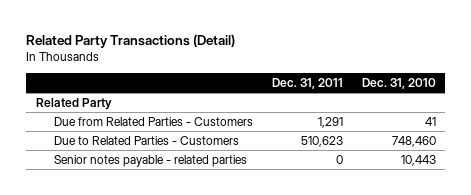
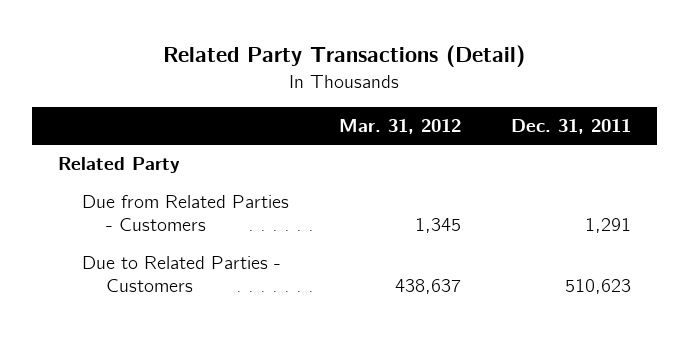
- | Dec. 31, 2011 | Dec. 31, 2010
+ | Mar. 31, 2012 | Dec. 31, 2011
- Senior notes payable - related parties | 0 | 10,443

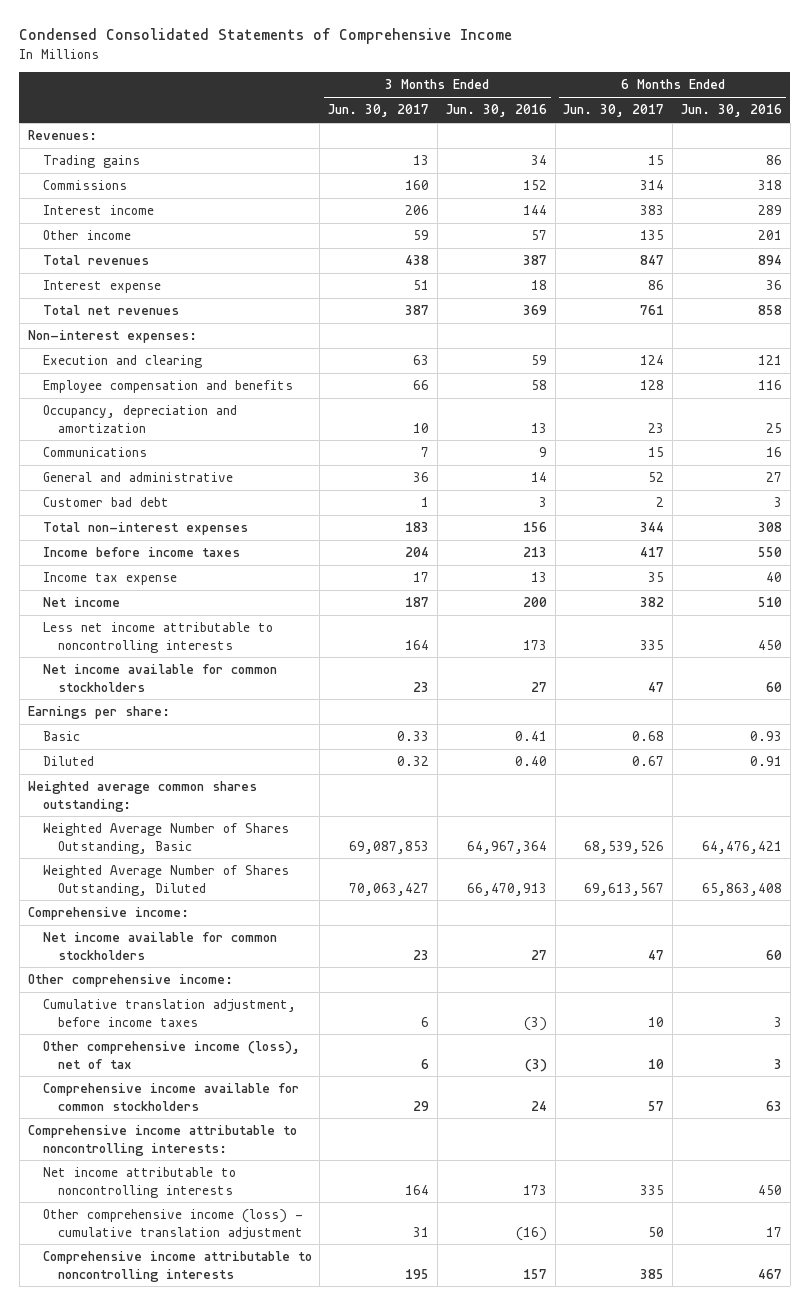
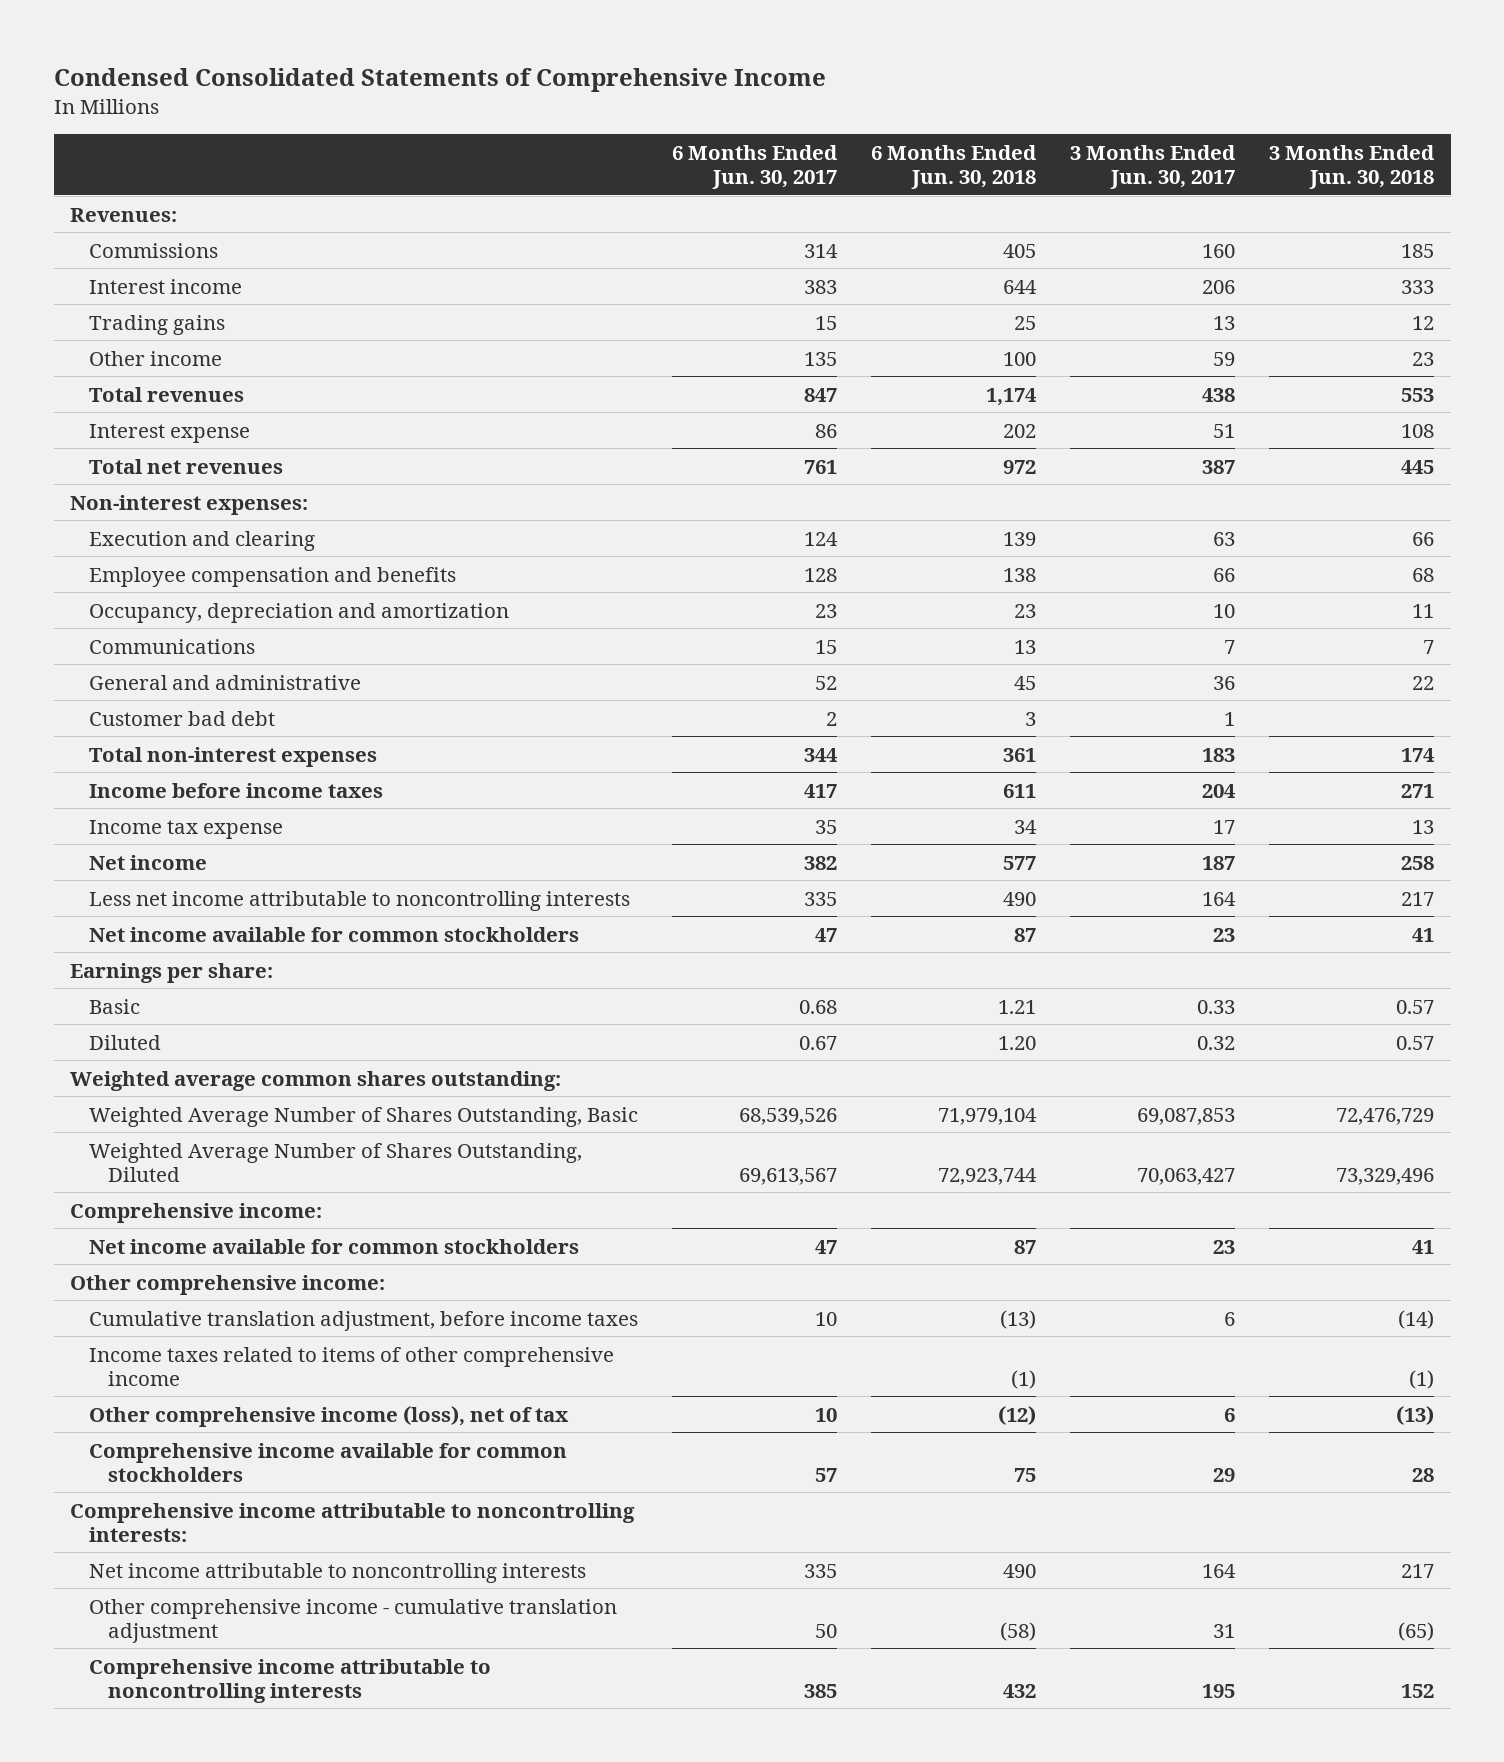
- | 3 Months Ended Jun. 30, 2017 | 3 Months Ended Jun. 30, 2016 | 6 Months Ended Jun. 30, 2017 | 6 Months Ended Jun. 30, 2016
+ | 6 Months Ended Jun. 30, 2017 | 6 Months Ended Jun. 30, 2018 | 3 Months Ended Jun. 30, 2017 | 3 Months Ended Jun. 30, 2018
moved down: Trading gains | 15 | 25 | 13 | 12
+ Income taxes related to items of other comprehensive income | | (1) | | (1)
- Other comprehensive income (loss) - cumulative translation adjustment | 31 | (16) | 50 | 17
+ Other comprehensive income - cumulative translation adjustment | 50 | (58) | 31 | (65)

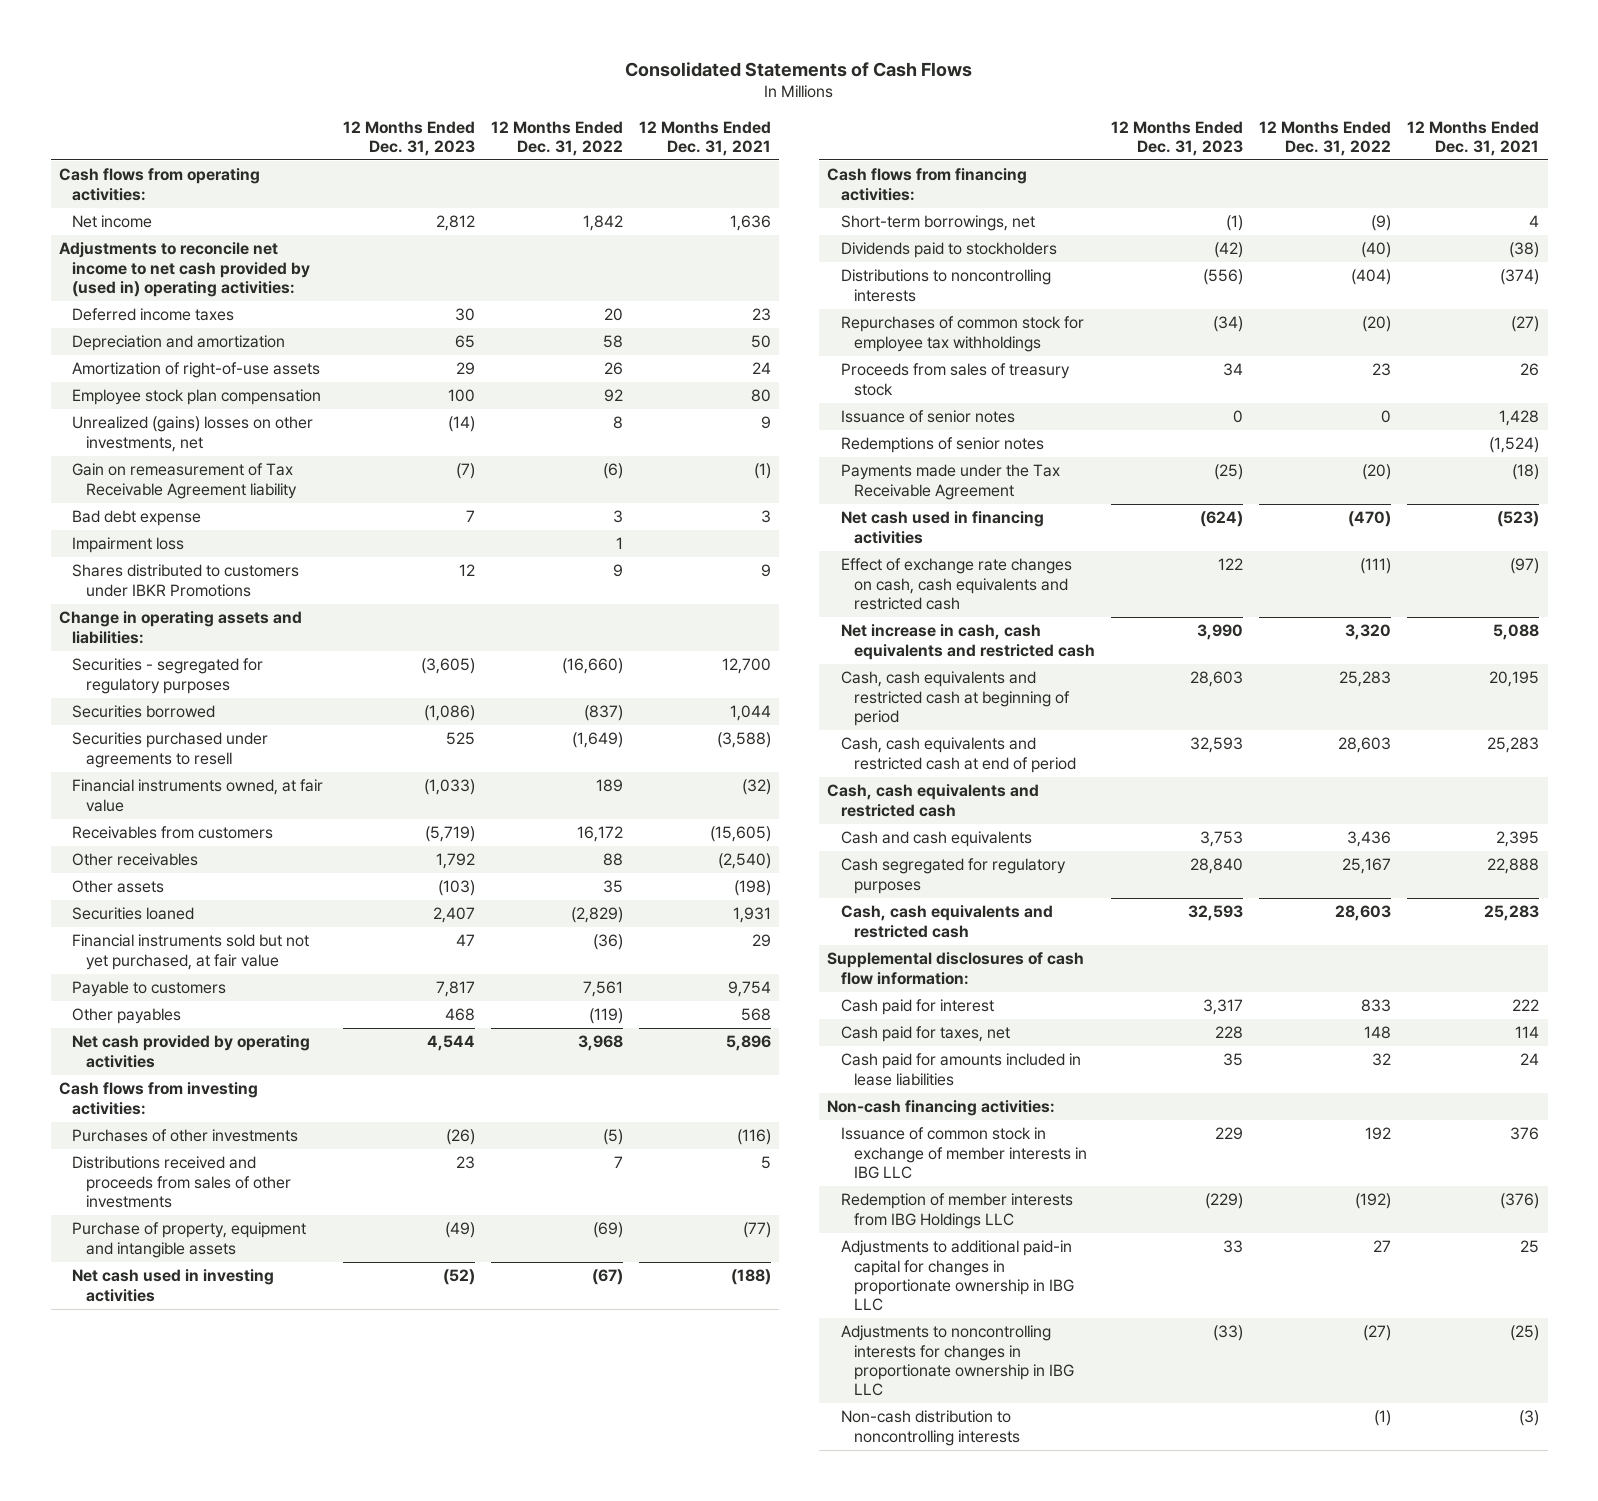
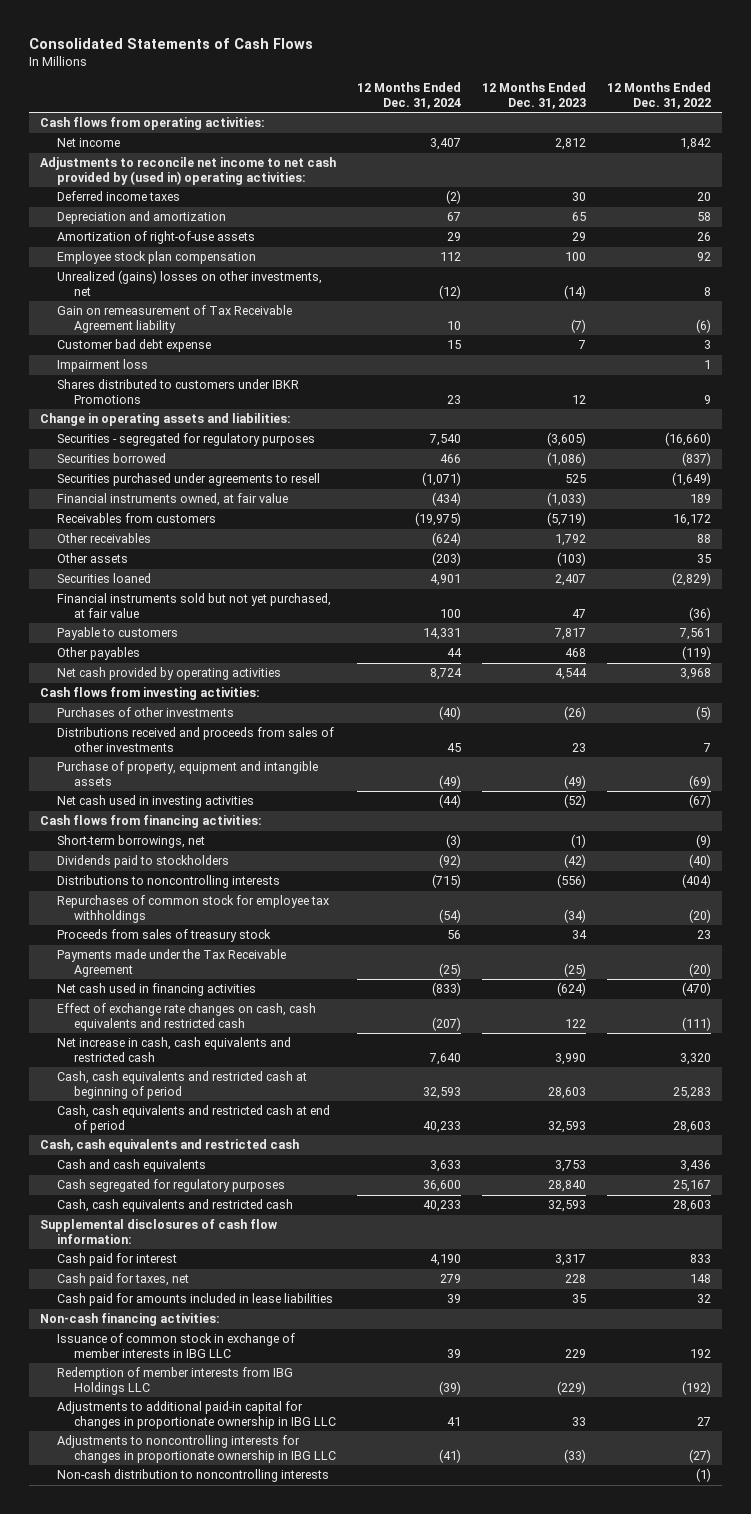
- | 12 Months Ended Dec. 31, 2023 | 12 Months Ended Dec. 31, 2022 | 12 Months Ended Dec. 31, 2021
+ | 12 Months Ended Dec. 31, 2024 | 12 Months Ended Dec. 31, 2023 | 12 Months Ended Dec. 31, 2022
- Bad debt expense | 7 | 3 | 3
+ Customer bad debt expense | 15 | 7 | 3
- Issuance of senior notes | 0 | 0 | 1,428
- Redemptions of senior notes | | | (1,524)

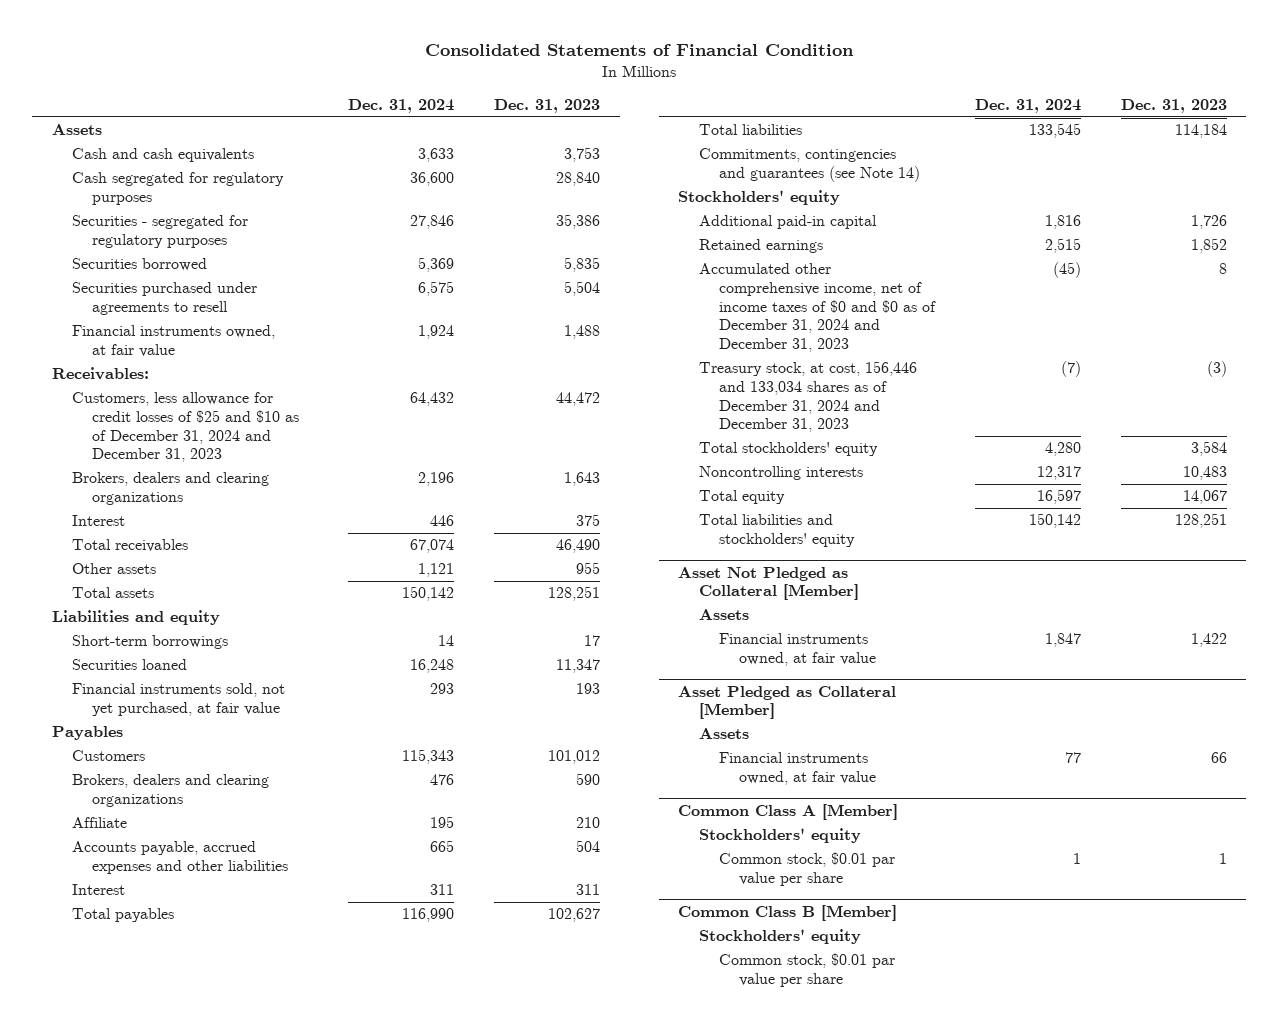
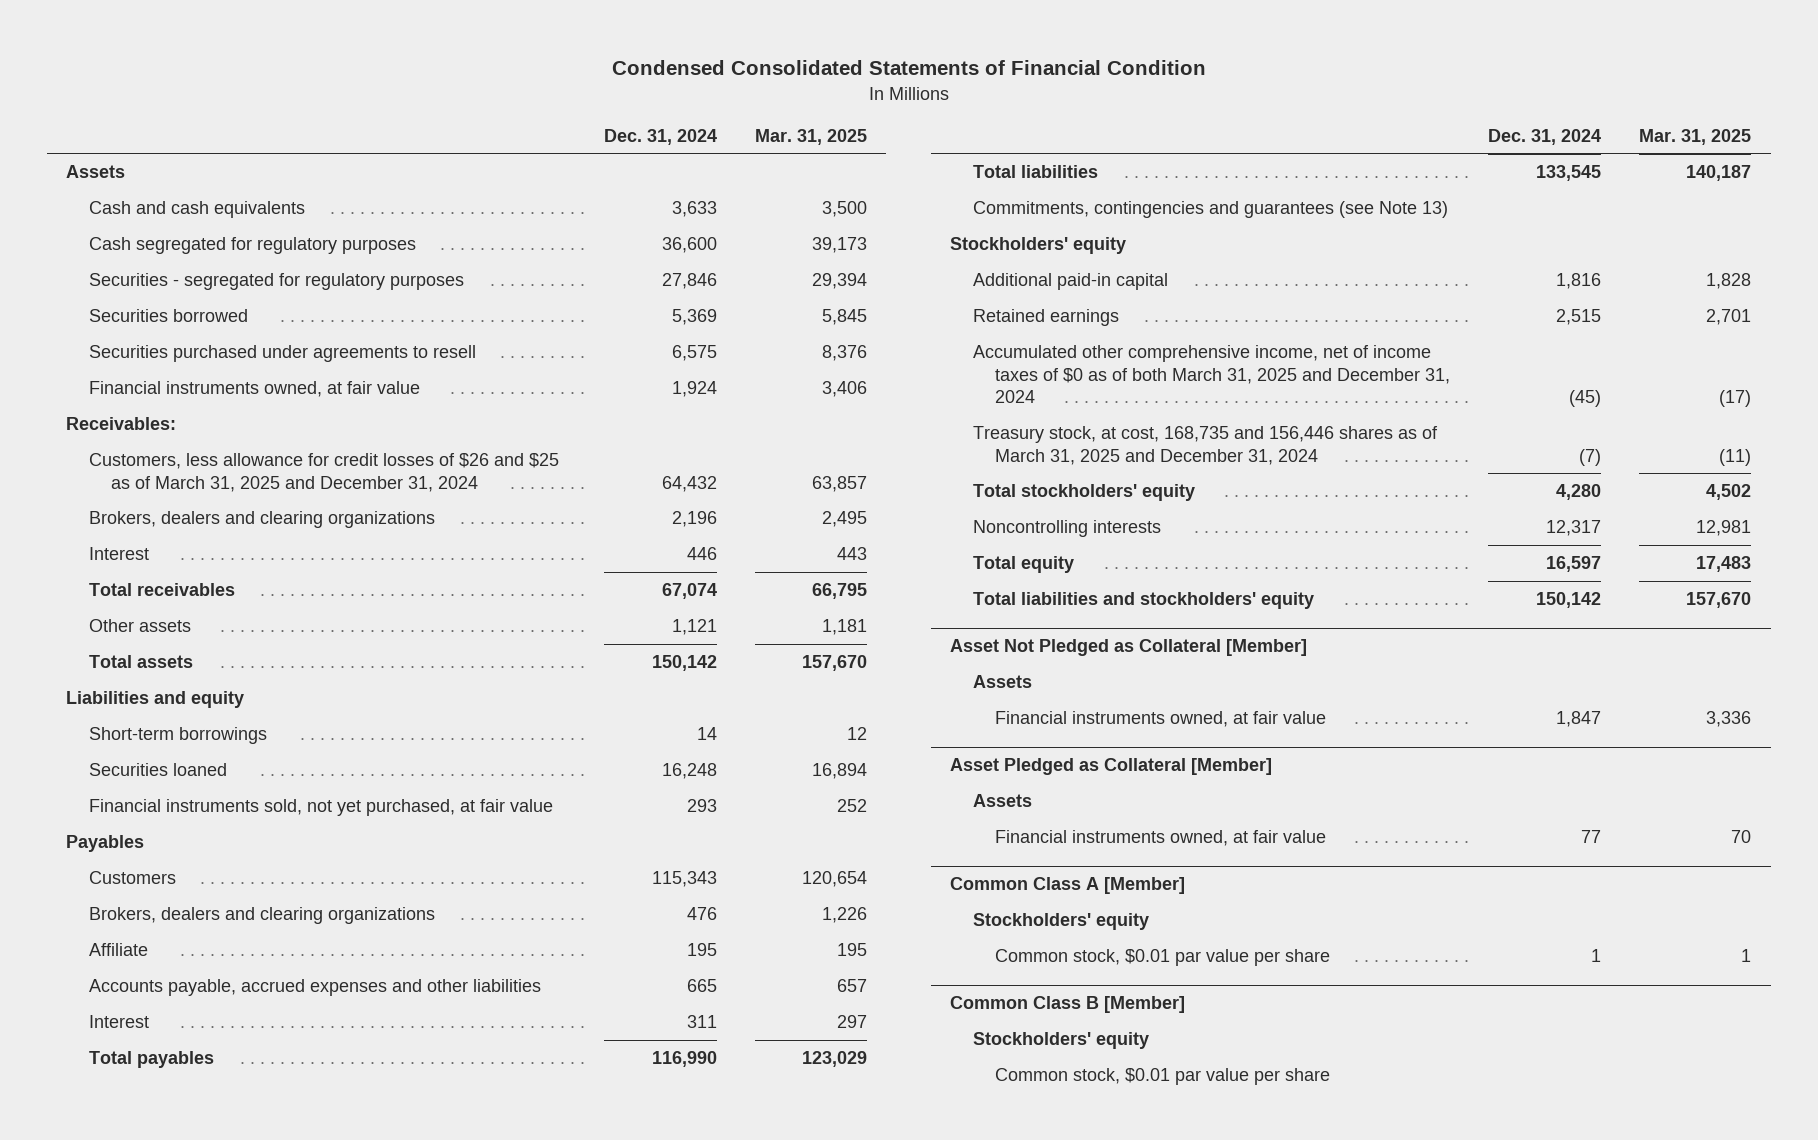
- Consolidated Statements of Financial Condition
+ Condensed Consolidated Statements of Financial Condition
- | Dec. 31, 2024 | Dec. 31, 2023
+ | Dec. 31, 2024 | Mar. 31, 2025
- Customers, less allowance for credit losses of $25 and $10 as of December 31, 2024 and December 31, 2023 | 64,432 | 44,472
+ Customers, less allowance for credit losses of $26 and $25 as of March 31, 2025 and December 31, 2024 | 64,432 | 63,857
- Commitments, contingencies and guarantees (see Note 14)
+ Commitments, contingencies and guarantees (see Note 13)
- Accumulated other comprehensive income, net of income taxes of $0 and $0 as of December 31, 2024 and December 31, 2023 | (45) | 8
- Treasury stock, at cost, 156,446 and 133,034 shares as of December 31, 2024 and December 31, 2023 | (7) | (3)
+ Accumulated other comprehensive income, net of income taxes of $0 as of both March 31, 2025 and December 31, 2024 | (45) | (17)
+ Treasury stock, at cost, 168,735 and 156,446 shares as of March 31, 2025 and December 31, 2024 | (7) | (11)

